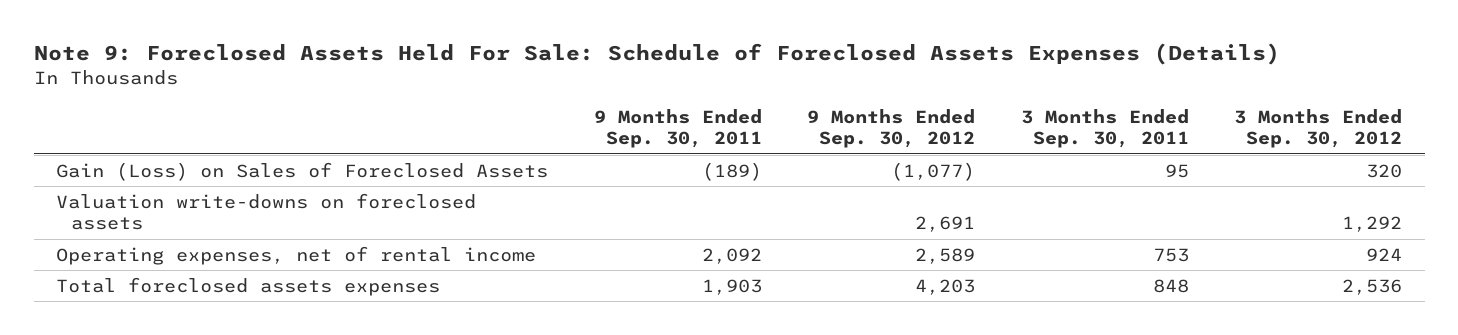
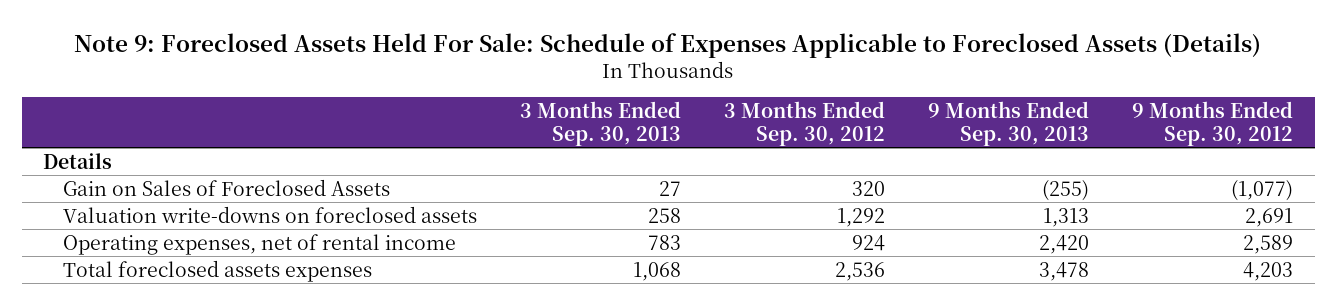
- Note 9: Foreclosed Assets Held For Sale: Schedule of Foreclosed Assets Expenses (Details)
+ Note 9: Foreclosed Assets Held For Sale: Schedule of Expenses Applicable to Foreclosed Assets (Details)
- | 9 Months Ended Sep. 30, 2011 | 9 Months Ended Sep. 30, 2012 | 3 Months Ended Sep. 30, 2011 | 3 Months Ended Sep. 30, 2012
+ | 3 Months Ended Sep. 30, 2013 | 3 Months Ended Sep. 30, 2012 | 9 Months Ended Sep. 30, 2013 | 9 Months Ended Sep. 30, 2012
- Gain (Loss) on Sales of Foreclosed Assets | (189) | (1,077) | 95 | 320
+ Details
+ Gain on Sales of Foreclosed Assets | 27 | 320 | (255) | (1,077)

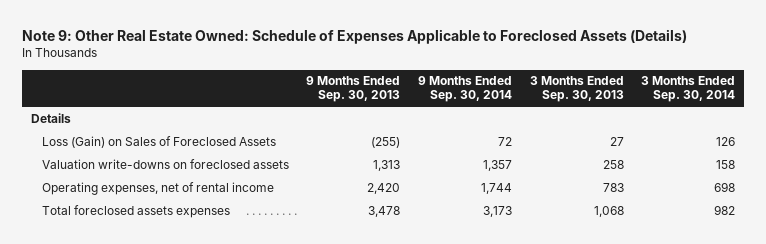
- Note 9: Foreclosed Assets Held For Sale: Schedule of Expenses Applicable to Foreclosed Assets (Details)
+ Note 9: Other Real Estate Owned: Schedule of Expenses Applicable to Foreclosed Assets (Details)
- | 3 Months Ended Sep. 30, 2013 | 3 Months Ended Sep. 30, 2012 | 9 Months Ended Sep. 30, 2013 | 9 Months Ended Sep. 30, 2012
+ | 9 Months Ended Sep. 30, 2013 | 9 Months Ended Sep. 30, 2014 | 3 Months Ended Sep. 30, 2013 | 3 Months Ended Sep. 30, 2014
- Gain on Sales of Foreclosed Assets | 27 | 320 | (255) | (1,077)
+ Loss (Gain) on Sales of Foreclosed Assets | (255) | 72 | 27 | 126

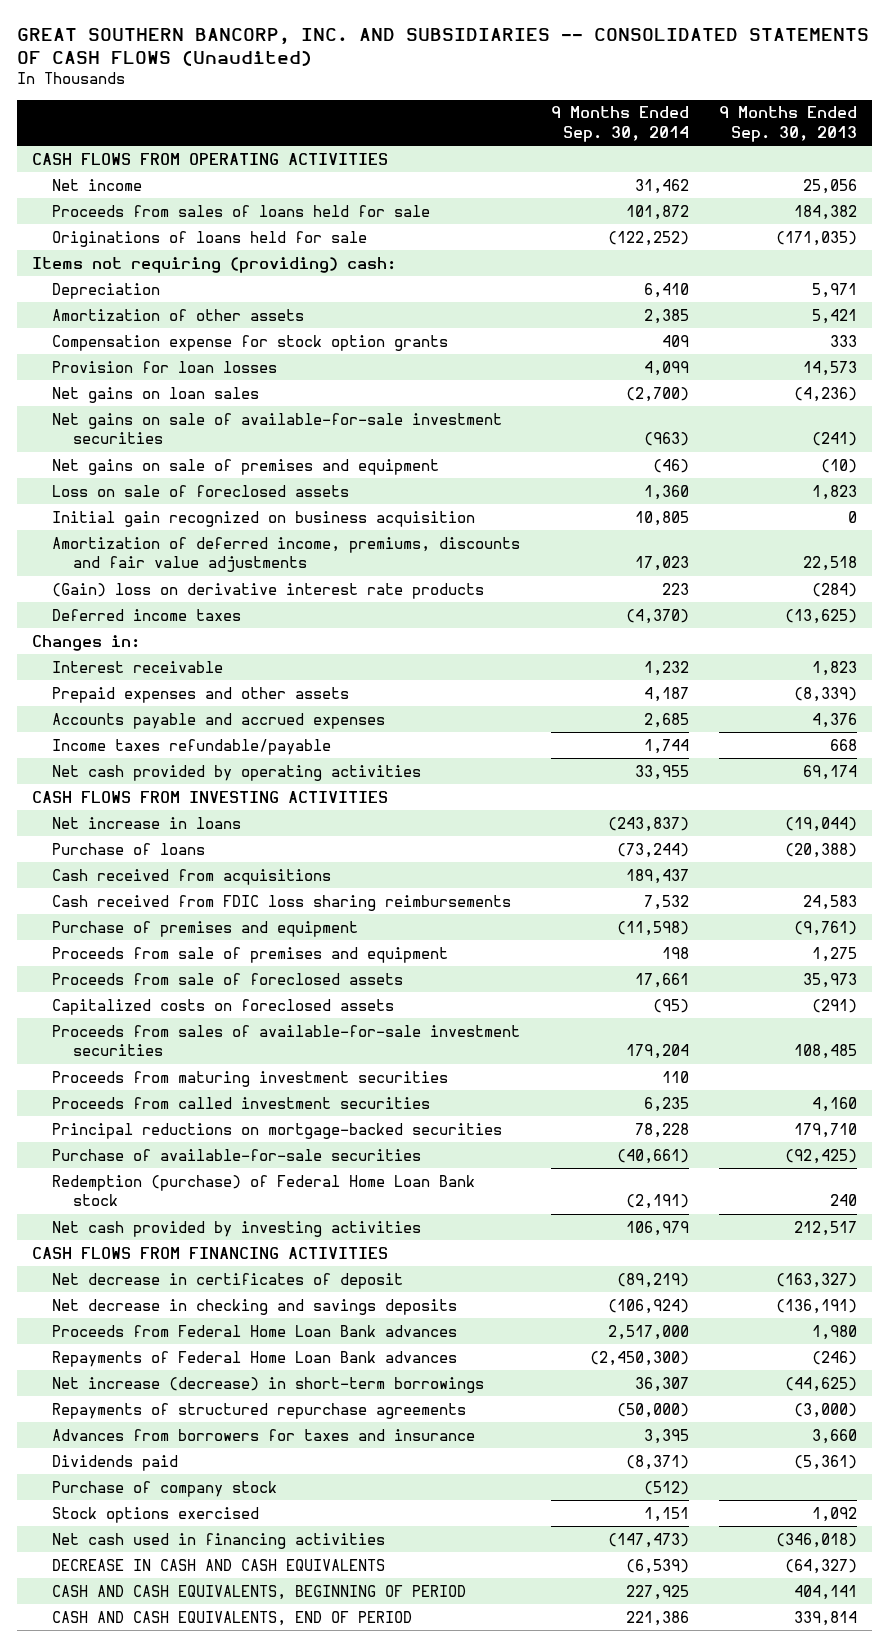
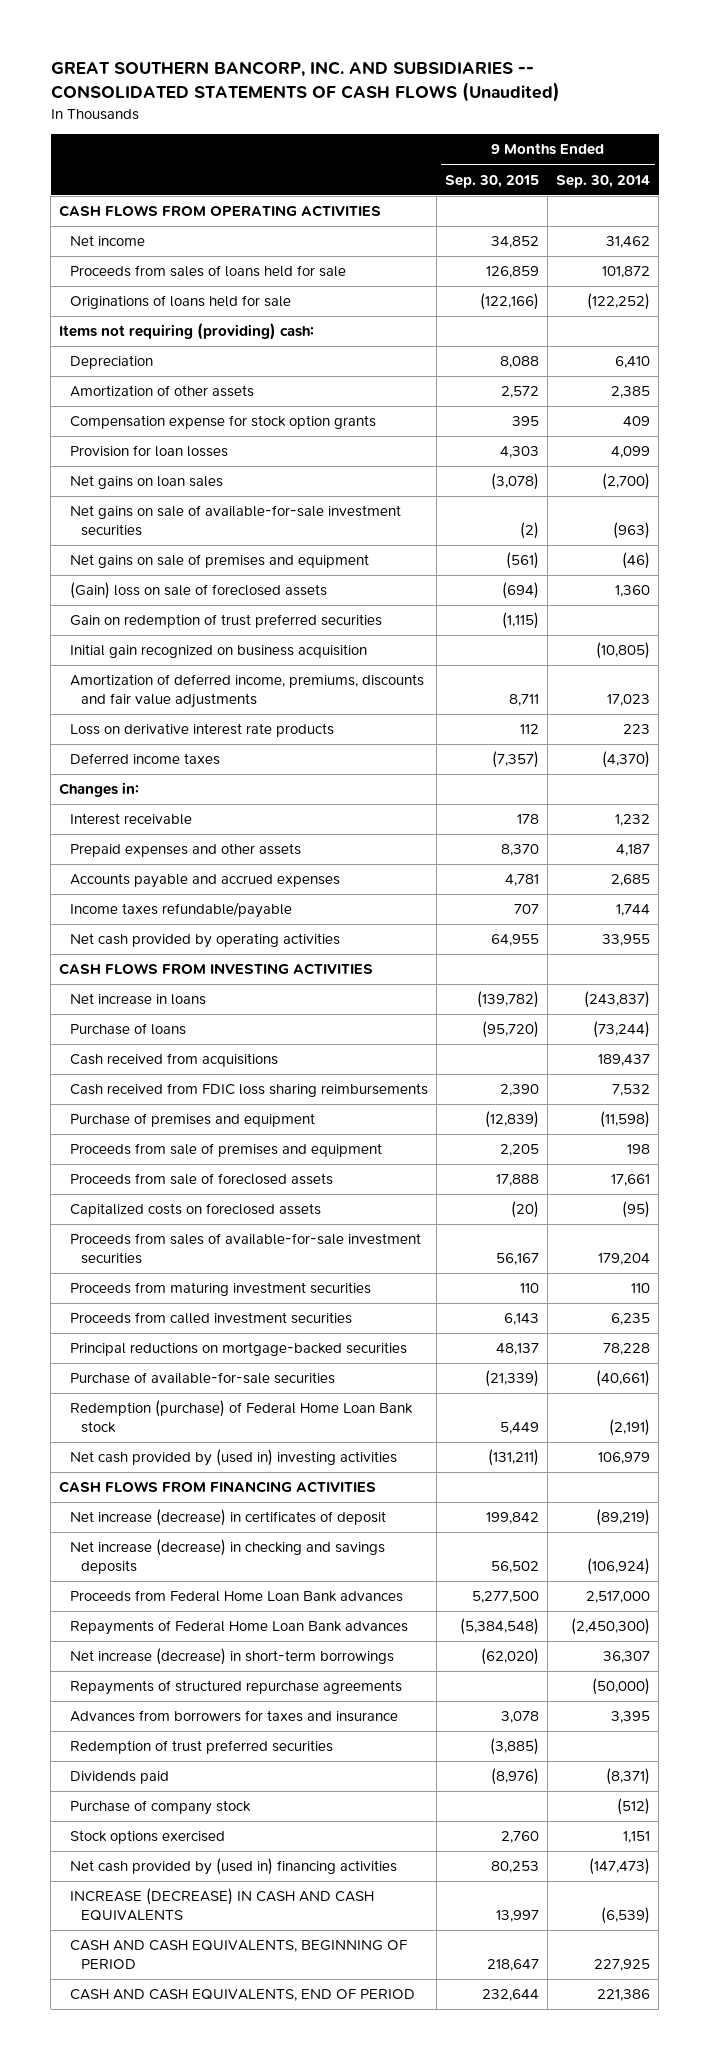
- | 9 Months Ended Sep. 30, 2014 | 9 Months Ended Sep. 30, 2013
+ | 9 Months Ended Sep. 30, 2015 | 9 Months Ended Sep. 30, 2014
- Loss on sale of foreclosed assets | 1,360 | 1,823
- Initial gain recognized on business acquisition | 10,805 | 0
+ (Gain) loss on sale of foreclosed assets | (694) | 1,360
+ Gain on redemption of trust preferred securities | (1,115) |
+ Initial gain recognized on business acquisition | | (10,805)
- (Gain) loss on derivative interest rate products | 223 | (284)
+ Loss on derivative interest rate products | 112 | 223
- Net cash provided by investing activities | 106,979 | 212,517
+ Net cash provided by (used in) investing activities | (131,211) | 106,979
- Net decrease in certificates of deposit | (89,219) | (163,327)
- Net decrease in checking and savings deposits | (106,924) | (136,191)
+ Net increase (decrease) in certificates of deposit | 199,842 | (89,219)
+ Net increase (decrease) in checking and savings deposits | 56,502 | (106,924)
+ Redemption of trust preferred securities | (3,885) |
- Net cash used in financing activities | (147,473) | (346,018)
- DECREASE IN CASH AND CASH EQUIVALENTS | (6,539) | (64,327)
+ Net cash provided by (used in) financing activities | 80,253 | (147,473)
+ INCREASE (DECREASE) IN CASH AND CASH EQUIVALENTS | 13,997 | (6,539)

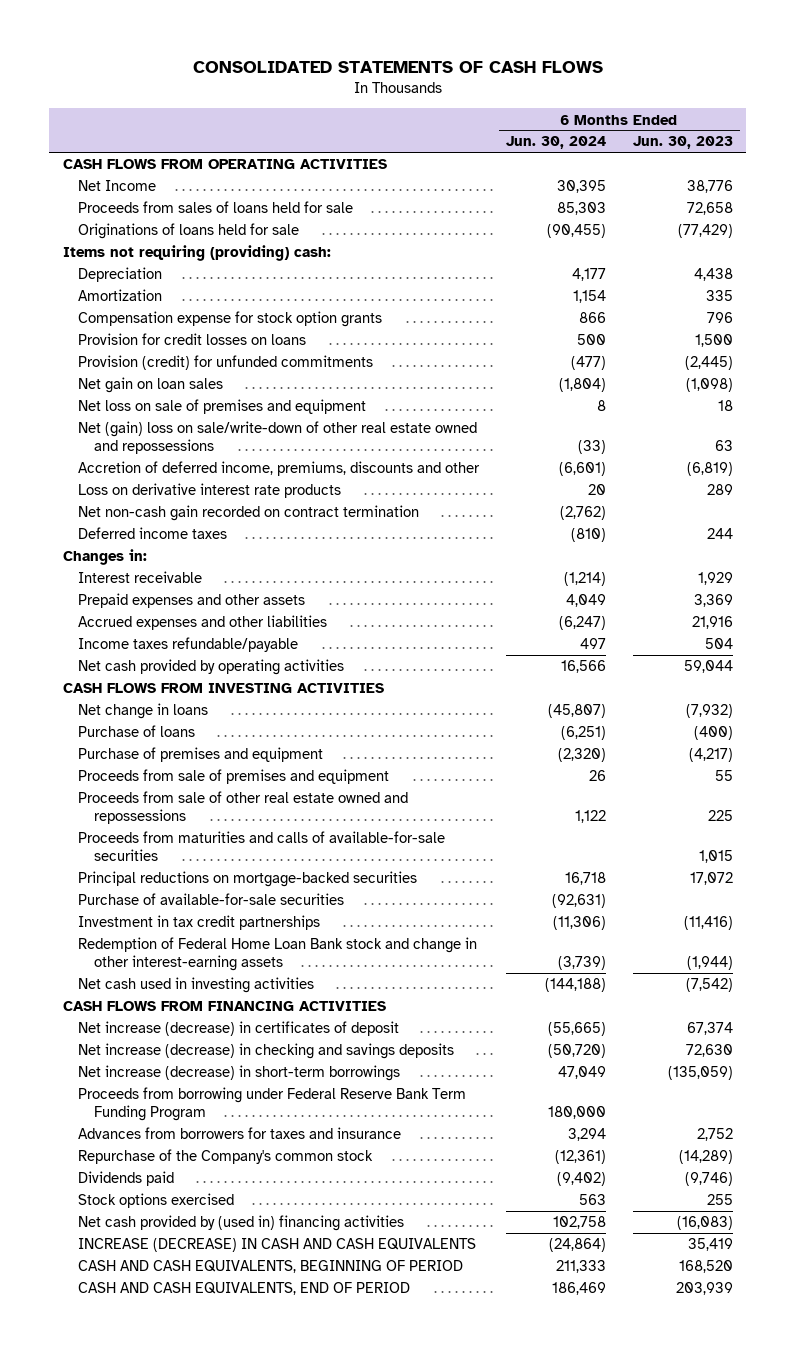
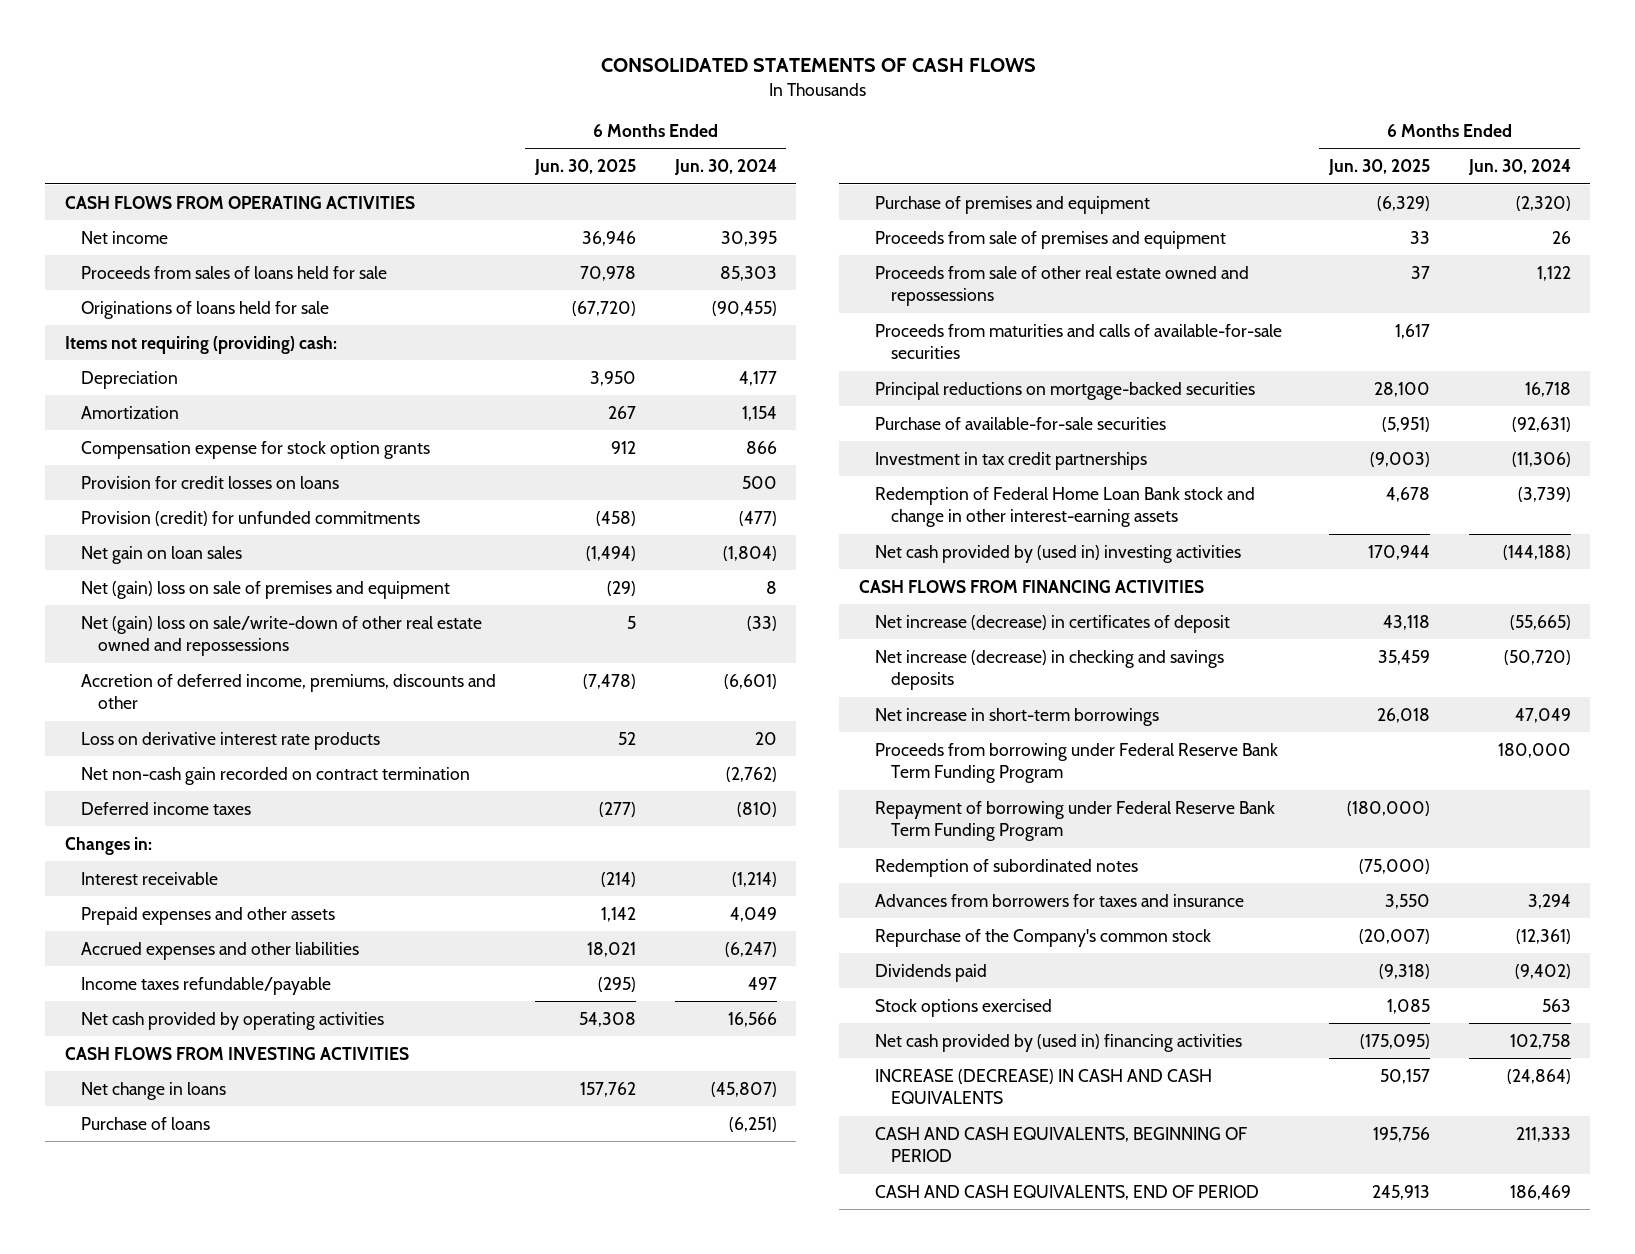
- | 6 Months Ended Jun. 30, 2024 | 6 Months Ended Jun. 30, 2023
+ | 6 Months Ended Jun. 30, 2025 | 6 Months Ended Jun. 30, 2024
- Net Income | 30,395 | 38,776
+ Net income | 36,946 | 30,395
- Net loss on sale of premises and equipment | 8 | 18
+ Net (gain) loss on sale of premises and equipment | (29) | 8
- Net cash used in investing activities | (144,188) | (7,542)
+ Net cash provided by (used in) investing activities | 170,944 | (144,188)
- Net increase (decrease) in short-term borrowings | 47,049 | (135,059)
+ Net increase in short-term borrowings | 26,018 | 47,049
+ Repayment of borrowing under Federal Reserve Bank Term Funding Program | (180,000) |
+ Redemption of subordinated notes | (75,000) |

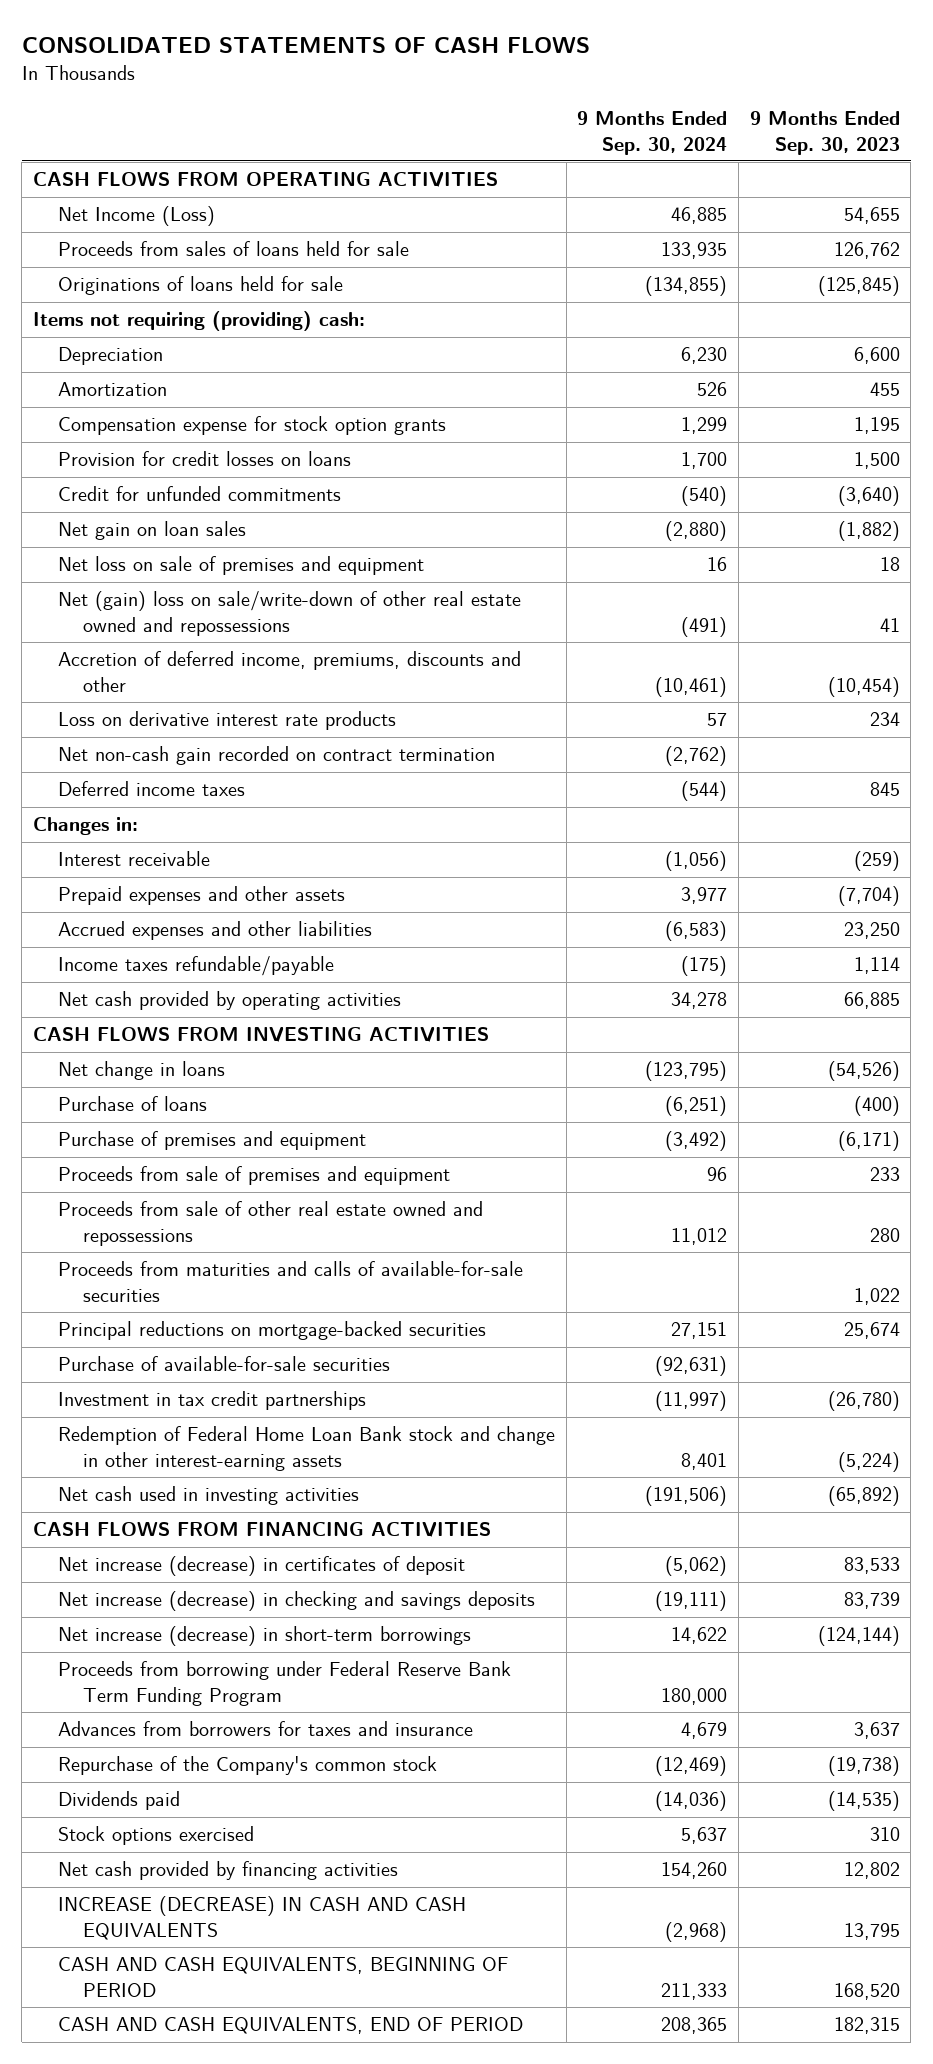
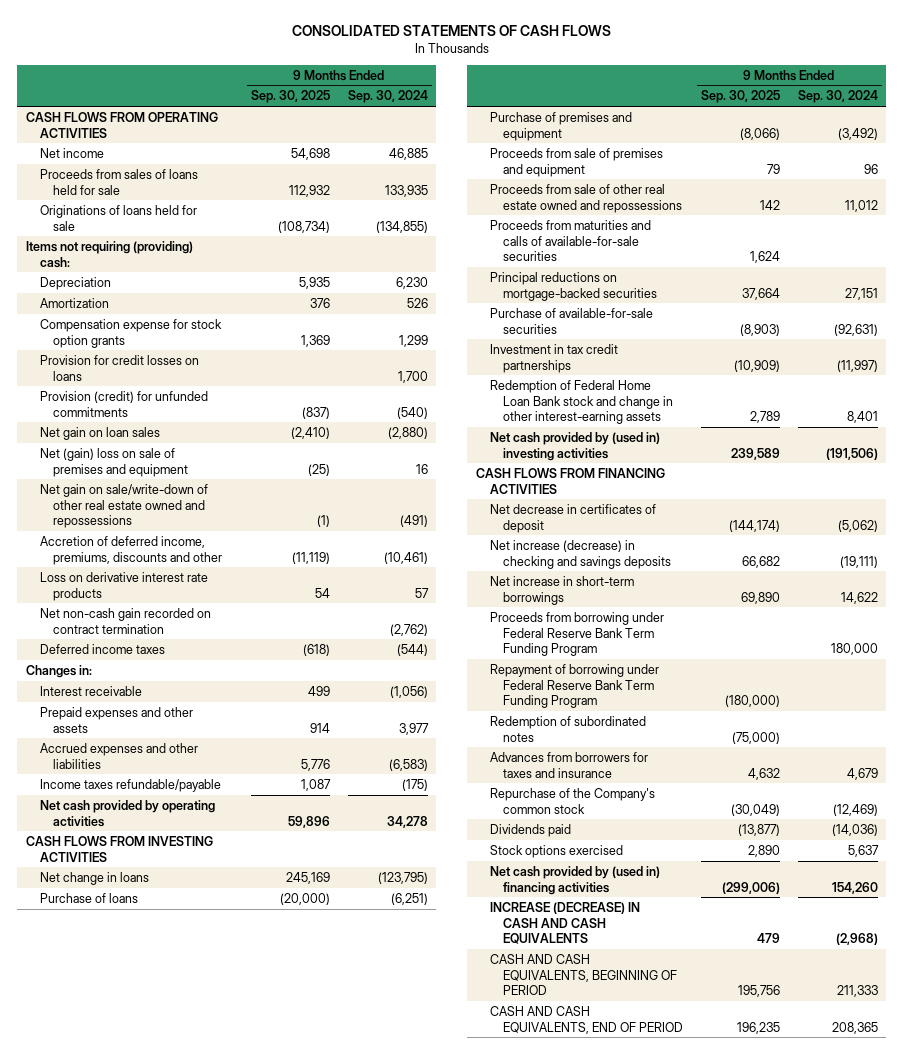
- | 9 Months Ended Sep. 30, 2024 | 9 Months Ended Sep. 30, 2023
+ | 9 Months Ended Sep. 30, 2025 | 9 Months Ended Sep. 30, 2024
- Net Income (Loss) | 46,885 | 54,655
+ Net income | 54,698 | 46,885
- Credit for unfunded commitments | (540) | (3,640)
+ Provision (credit) for unfunded commitments | (837) | (540)
- Net loss on sale of premises and equipment | 16 | 18
- Net (gain) loss on sale/write-down of other real estate owned and repossessions | (491) | 41
+ Net (gain) loss on sale of premises and equipment | (25) | 16
+ Net gain on sale/write-down of other real estate owned and repossessions | (1) | (491)
- Net cash used in investing activities | (191,506) | (65,892)
+ Net cash provided by (used in) investing activities | 239,589 | (191,506)
- Net increase (decrease) in certificates of deposit | (5,062) | 83,533
+ Net decrease in certificates of deposit | (144,174) | (5,062)
- Net increase (decrease) in short-term borrowings | 14,622 | (124,144)
+ Net increase in short-term borrowings | 69,890 | 14,622
+ Repayment of borrowing under Federal Reserve Bank Term Funding Program | (180,000) |
+ Redemption of subordinated notes | (75,000) |
- Net cash provided by financing activities | 154,260 | 12,802
+ Net cash provided by (used in) financing activities | (299,006) | 154,260

